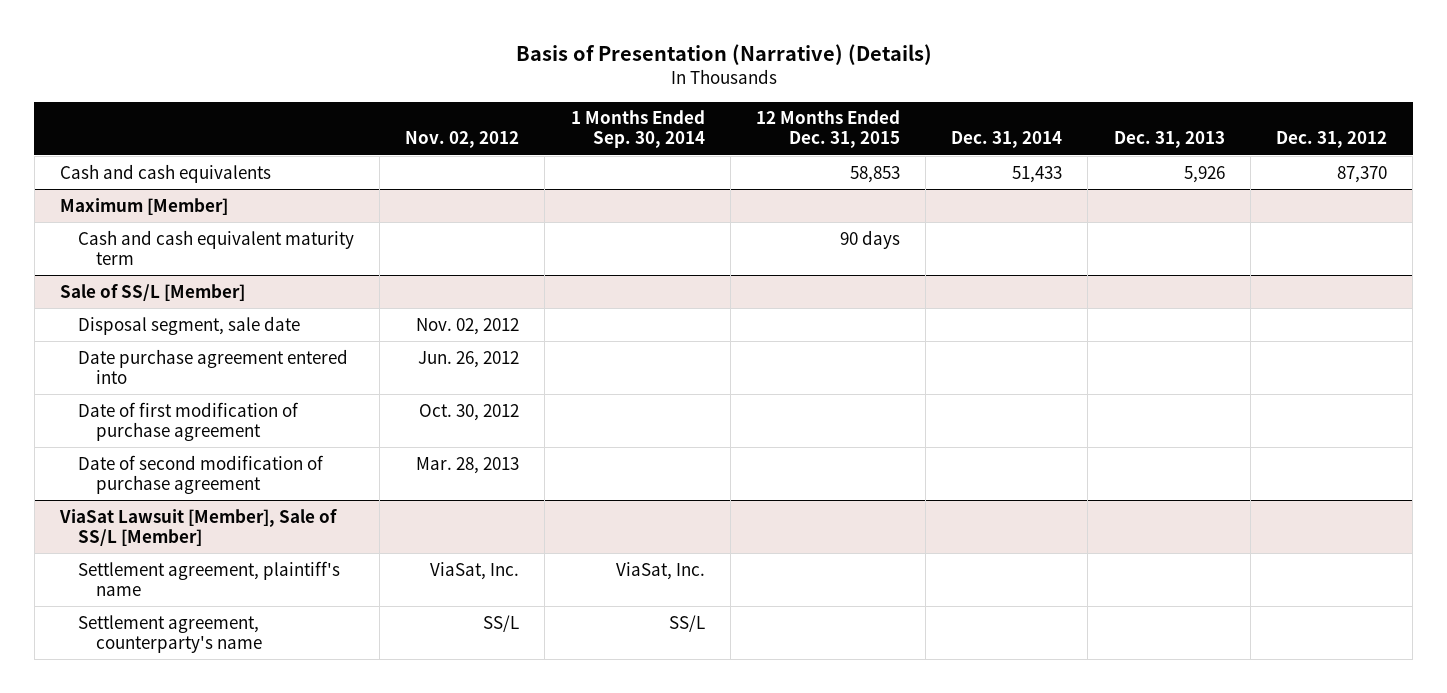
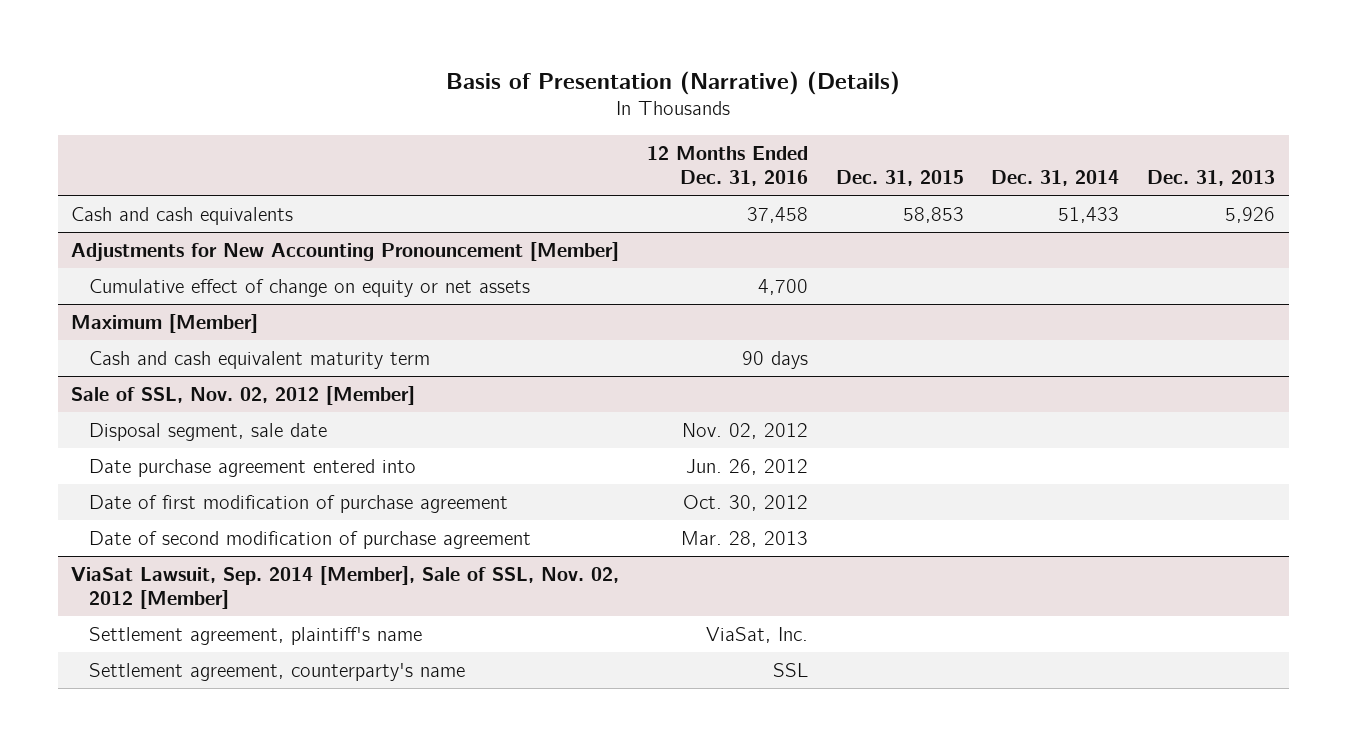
- | Nov. 02, 2012 | 1 Months Ended Sep. 30, 2014 | 12 Months Ended Dec. 31, 2015 | Dec. 31, 2014 | Dec. 31, 2013 | Dec. 31, 2012
+ | 12 Months Ended Dec. 31, 2016 | Dec. 31, 2015 | Dec. 31, 2014 | Dec. 31, 2013
+ Adjustments for New Accounting Pronouncement [Member]
+ Cumulative effect of change on equity or net assets | 4,700 | | |
- Sale of SS/L [Member]
+ Sale of SSL, Nov. 02, 2012 [Member]
- ViaSat Lawsuit [Member], Sale of SS/L [Member]
- Settlement agreement, plaintiff's name | ViaSat, Inc. | ViaSat, Inc. | | | |
- Settlement agreement, counterparty's name | SS/L | SS/L | | | |
+ ViaSat Lawsuit, Sep. 2014 [Member], Sale of SSL, Nov. 02, 2012 [Member]
+ Settlement agreement, plaintiff's name | ViaSat, Inc. | | |
+ Settlement agreement, counterparty's name | SSL | | |

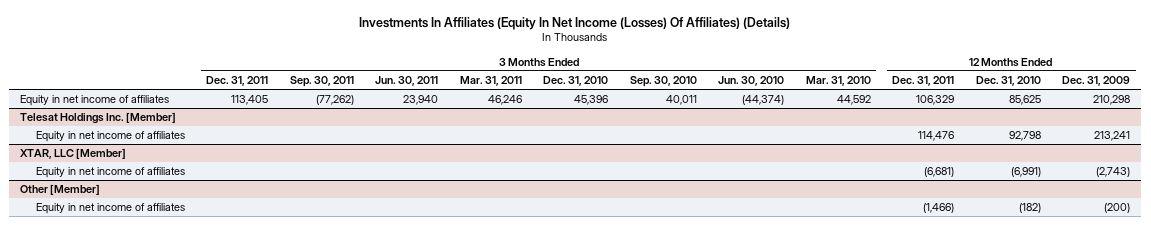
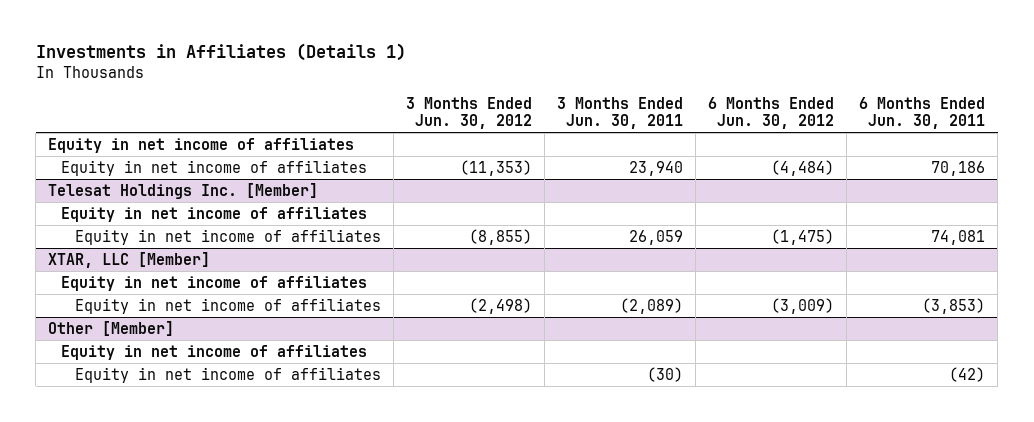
- Investments In Affiliates (Equity In Net Income (Losses) Of Affiliates) (Details)
+ Investments in Affiliates (Details 1)
- | 3 Months Ended Dec. 31, 2011 | 3 Months Ended Sep. 30, 2011 | 3 Months Ended Jun. 30, 2011 | 3 Months Ended Mar. 31, 2011 | 3 Months Ended Dec. 31, 2010 | 3 Months Ended Sep. 30, 2010 | 3 Months Ended Jun. 30, 2010 | 3 Months Ended Mar. 31, 2010 | 12 Months Ended Dec. 31, 2011 | 12 Months Ended Dec. 31, 2010 | 12 Months Ended Dec. 31, 2009
+ | 3 Months Ended Jun. 30, 2012 | 3 Months Ended Jun. 30, 2011 | 6 Months Ended Jun. 30, 2012 | 6 Months Ended Jun. 30, 2011
+ Equity in net income of affiliates
@ Telesat Holdings Inc. [Member]
+ Equity in net income of affiliates | (8,855) | 26,059 | (1,475) | 74,081
@ XTAR, LLC [Member]
+ Equity in net income of affiliates | (2,498) | (2,089) | (3,009) | (3,853)
@ Other [Member]
+ Equity in net income of affiliates | | (30) | | (42)

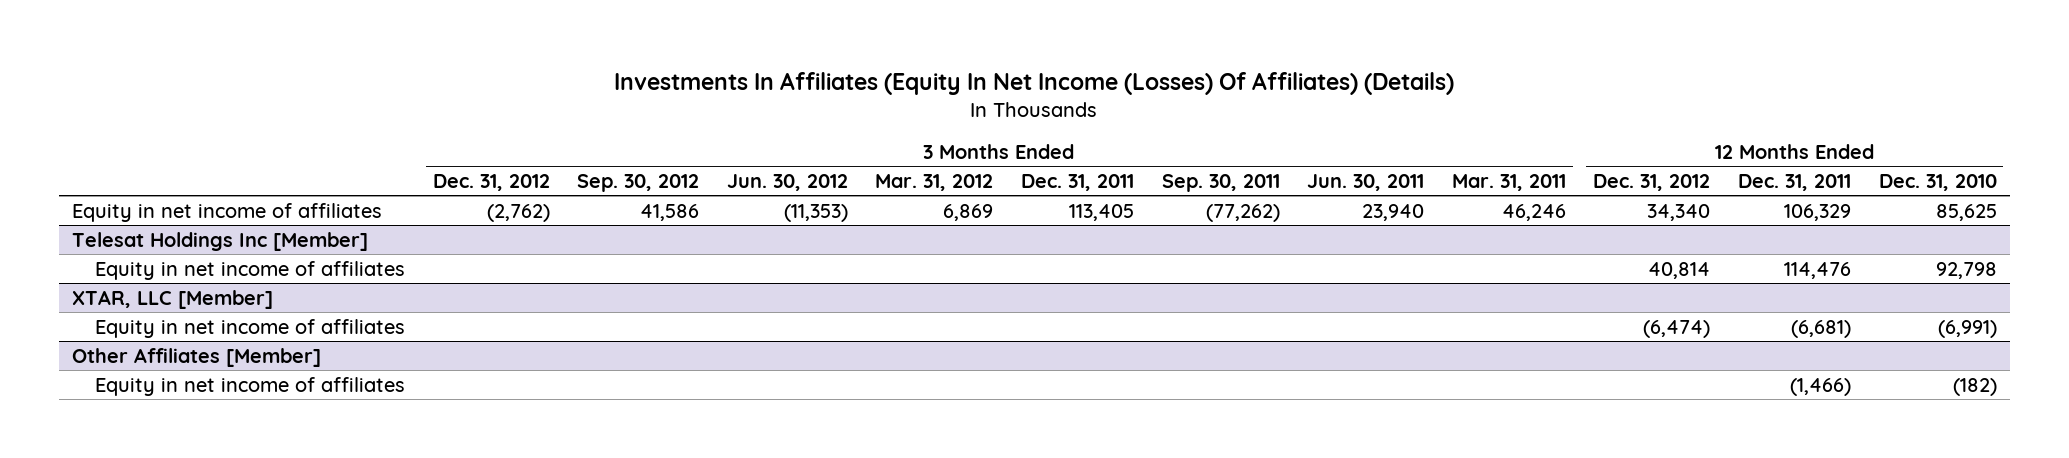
- Investments in Affiliates (Details 1)
+ Investments In Affiliates (Equity In Net Income (Losses) Of Affiliates) (Details)
- | 3 Months Ended Jun. 30, 2012 | 3 Months Ended Jun. 30, 2011 | 6 Months Ended Jun. 30, 2012 | 6 Months Ended Jun. 30, 2011
+ | 3 Months Ended Dec. 31, 2012 | 3 Months Ended Sep. 30, 2012 | 3 Months Ended Jun. 30, 2012 | 3 Months Ended Mar. 31, 2012 | 3 Months Ended Dec. 31, 2011 | 3 Months Ended Sep. 30, 2011 | 3 Months Ended Jun. 30, 2011 | 3 Months Ended Mar. 31, 2011 | 12 Months Ended Dec. 31, 2012 | 12 Months Ended Dec. 31, 2011 | 12 Months Ended Dec. 31, 2010
- Equity in net income of affiliates
- Telesat Holdings Inc. [Member]
+ Telesat Holdings Inc [Member]
- Equity in net income of affiliates | (8,855) | 26,059 | (1,475) | 74,081
@ XTAR, LLC [Member]
- Equity in net income of affiliates | (2,498) | (2,089) | (3,009) | (3,853)
- Other [Member]
+ Other Affiliates [Member]
- Equity in net income of affiliates | | (30) | | (42)

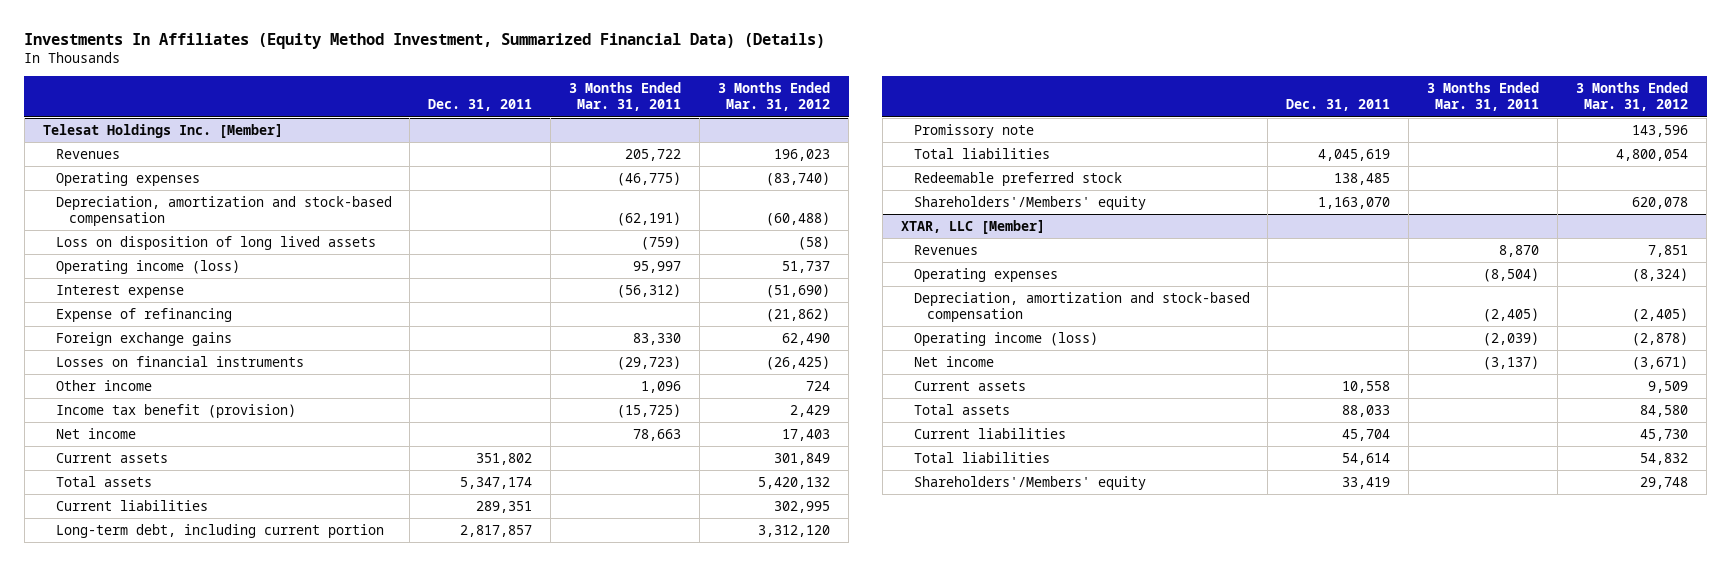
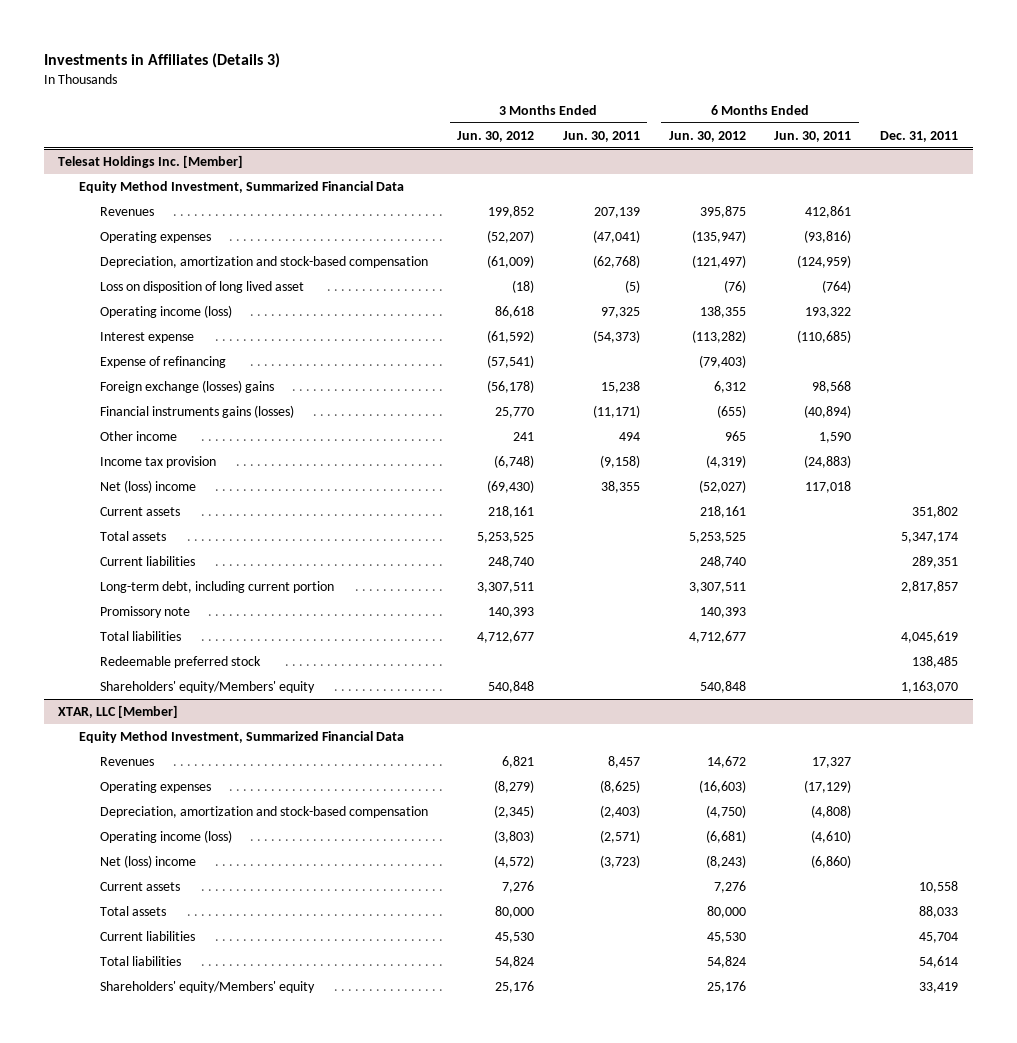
- Investments In Affiliates (Equity Method Investment, Summarized Financial Data) (Details)
+ Investments in Affiliates (Details 3)
- | Dec. 31, 2011 | 3 Months Ended Mar. 31, 2011 | 3 Months Ended Mar. 31, 2012
+ | 3 Months Ended Jun. 30, 2012 | 3 Months Ended Jun. 30, 2011 | 6 Months Ended Jun. 30, 2012 | 6 Months Ended Jun. 30, 2011 | Dec. 31, 2011
@ Telesat Holdings Inc. [Member]
+ Equity Method Investment, Summarized Financial Data
- Loss on disposition of long lived assets | | (759) | (58)
+ Loss on disposition of long lived asset | (18) | (5) | (76) | (764) |
- Foreign exchange gains | | 83,330 | 62,490
- Losses on financial instruments | | (29,723) | (26,425)
+ Foreign exchange (losses) gains | (56,178) | 15,238 | 6,312 | 98,568 |
+ Financial instruments gains (losses) | 25,770 | (11,171) | (655) | (40,894) |
- Income tax benefit (provision) | | (15,725) | 2,429
- Net income | | 78,663 | 17,403
+ Income tax provision | (6,748) | (9,158) | (4,319) | (24,883) |
+ Net (loss) income | (69,430) | 38,355 | (52,027) | 117,018 |
- Shareholders'/Members' equity | 1,163,070 | | 620,078
+ Shareholders' equity/Members' equity | 540,848 | | 540,848 | | 1,163,070
@ XTAR, LLC [Member]
+ Equity Method Investment, Summarized Financial Data
- Net income | | (3,137) | (3,671)
+ Net (loss) income | (4,572) | (3,723) | (8,243) | (6,860) |
- Shareholders'/Members' equity | 33,419 | | 29,748
+ Shareholders' equity/Members' equity | 25,176 | | 25,176 | | 33,419

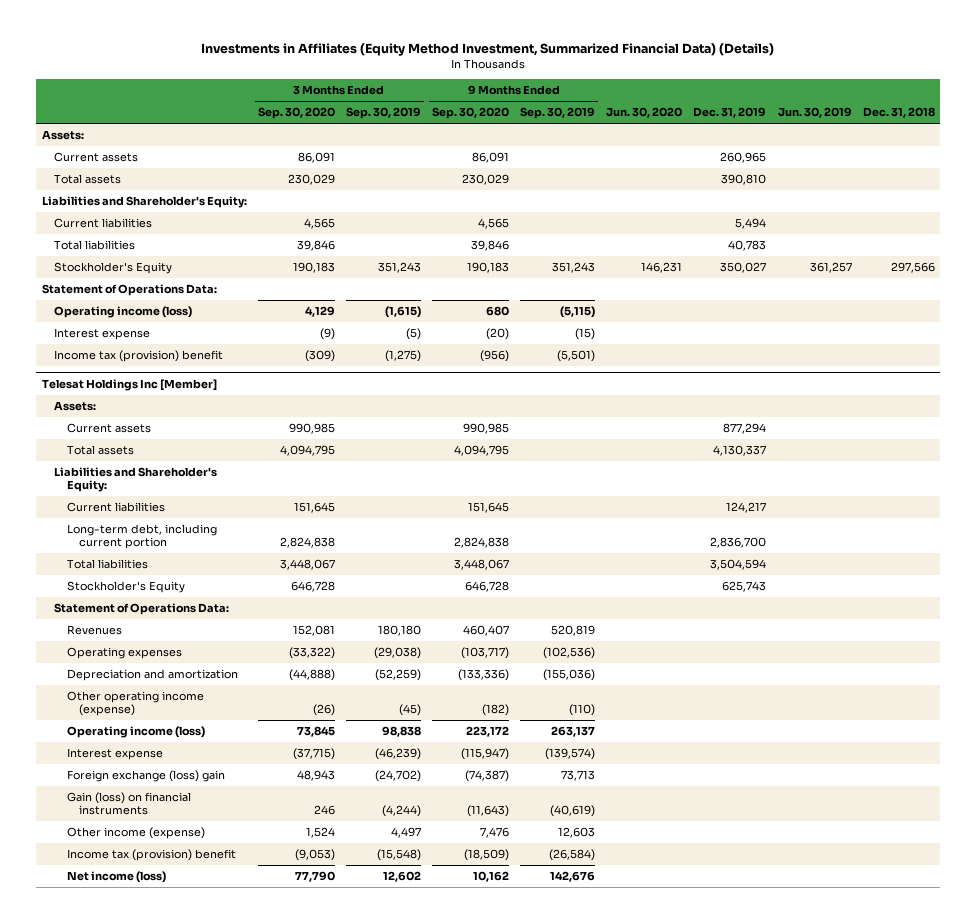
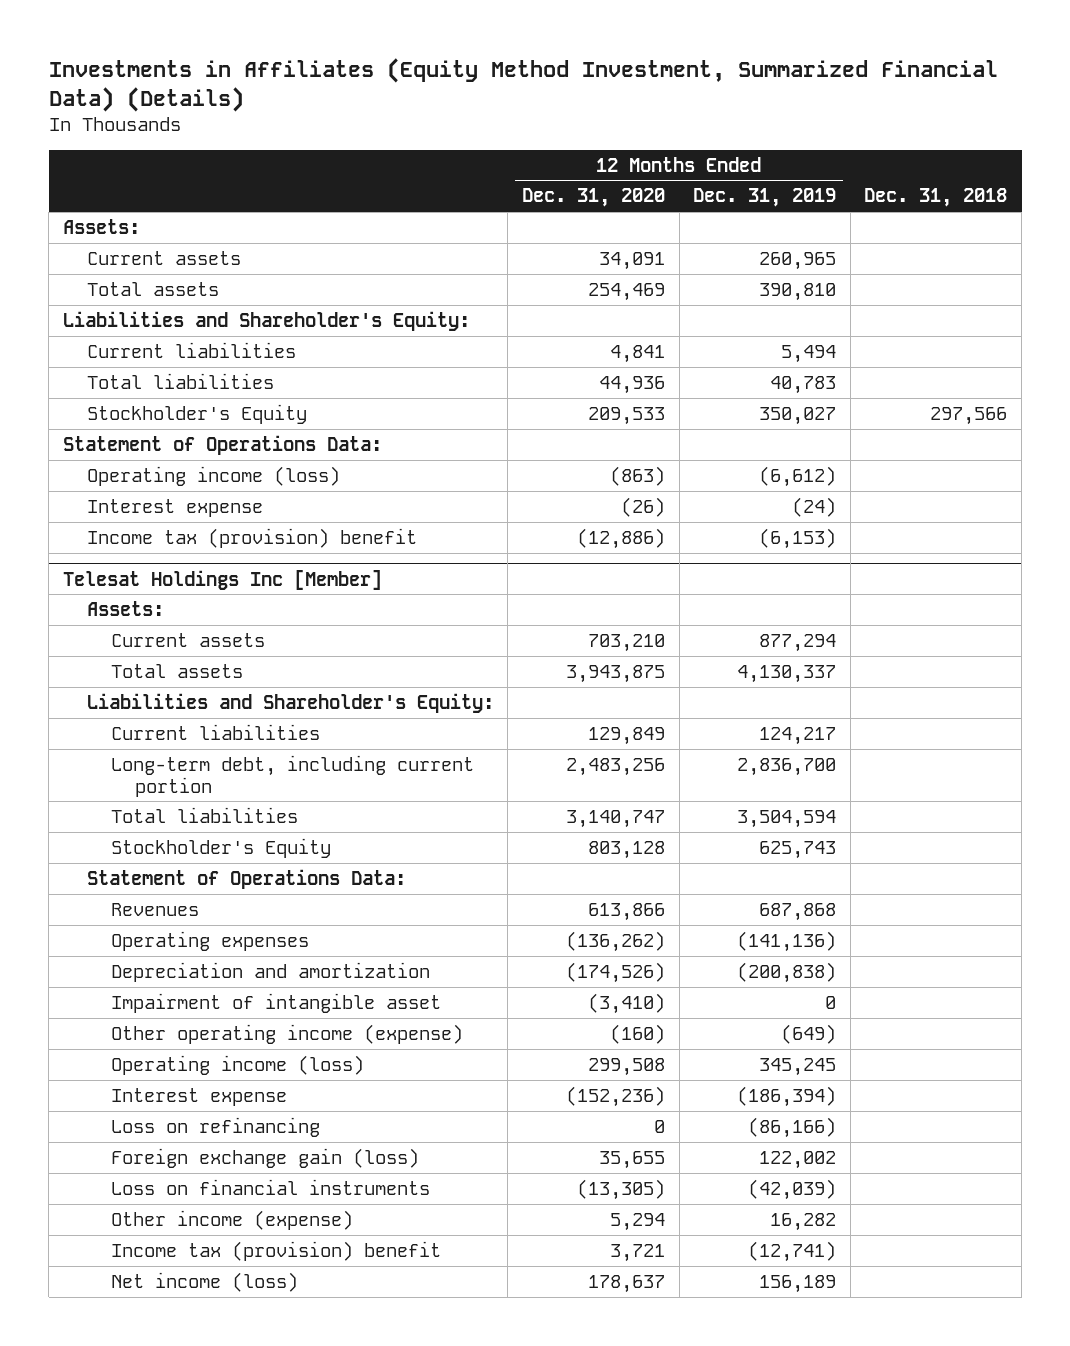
- | 3 Months Ended Sep. 30, 2020 | 3 Months Ended Sep. 30, 2019 | 9 Months Ended Sep. 30, 2020 | 9 Months Ended Sep. 30, 2019 | Jun. 30, 2020 | Dec. 31, 2019 | Jun. 30, 2019 | Dec. 31, 2018
+ | 12 Months Ended Dec. 31, 2020 | 12 Months Ended Dec. 31, 2019 | Dec. 31, 2018
@ Telesat Holdings Inc [Member]
+ Impairment of intangible asset | (3,410) | 0 |
- Foreign exchange (loss) gain | 48,943 | (24,702) | (74,387) | 73,713 | | | |
- Gain (loss) on financial instruments | 246 | (4,244) | (11,643) | (40,619) | | | |
+ Loss on refinancing | 0 | (86,166) |
+ Foreign exchange gain (loss) | 35,655 | 122,002 |
+ Loss on financial instruments | (13,305) | (42,039) |

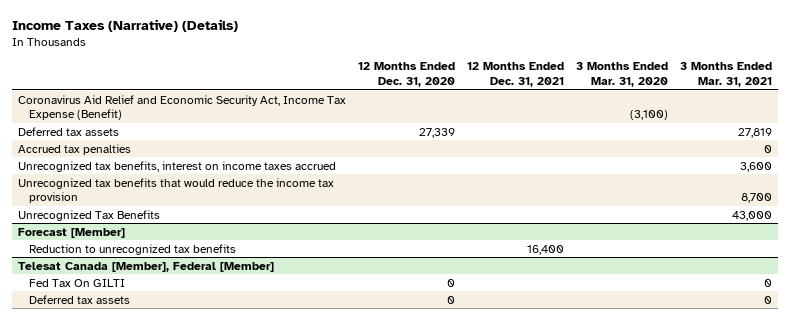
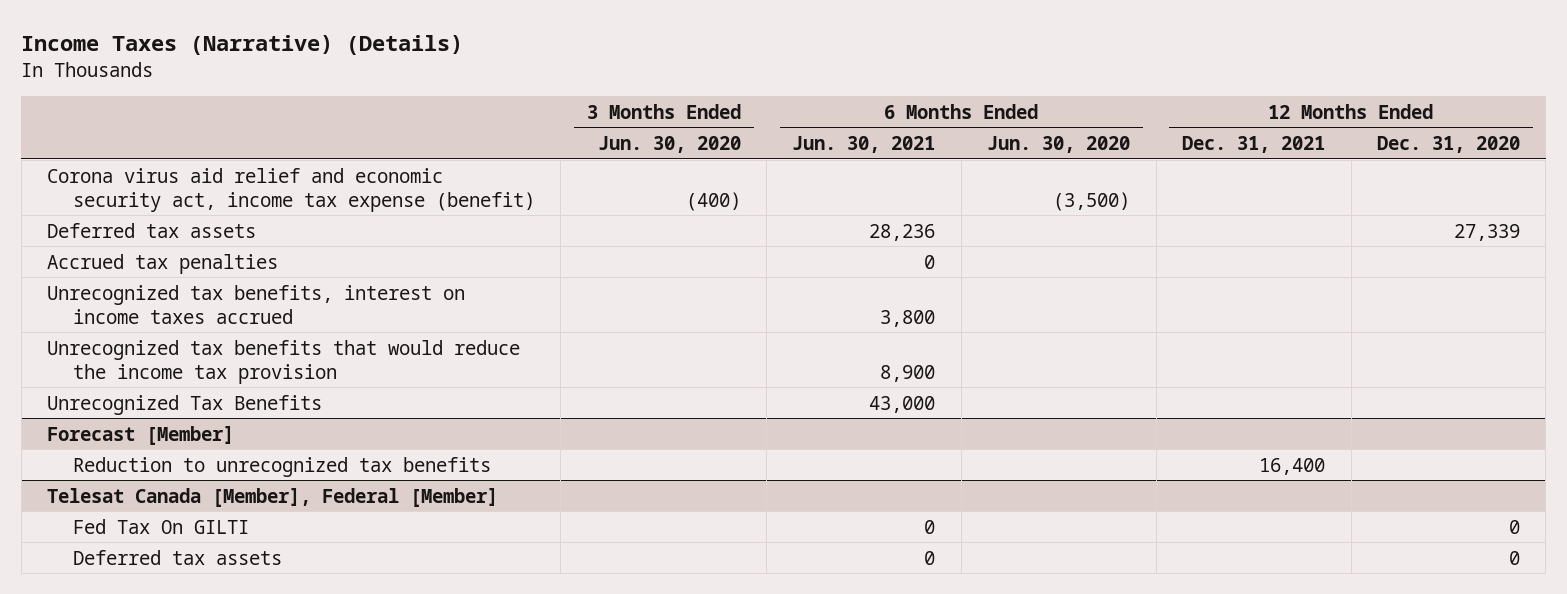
- | 12 Months Ended Dec. 31, 2020 | 12 Months Ended Dec. 31, 2021 | 3 Months Ended Mar. 31, 2020 | 3 Months Ended Mar. 31, 2021
+ | 3 Months Ended Jun. 30, 2020 | 6 Months Ended Jun. 30, 2021 | 6 Months Ended Jun. 30, 2020 | 12 Months Ended Dec. 31, 2021 | 12 Months Ended Dec. 31, 2020
- Coronavirus Aid Relief and Economic Security Act, Income Tax Expense (Benefit) | | | (3,100) |
+ Corona virus aid relief and economic security act, income tax expense (benefit) | (400) | | (3,500) | |

